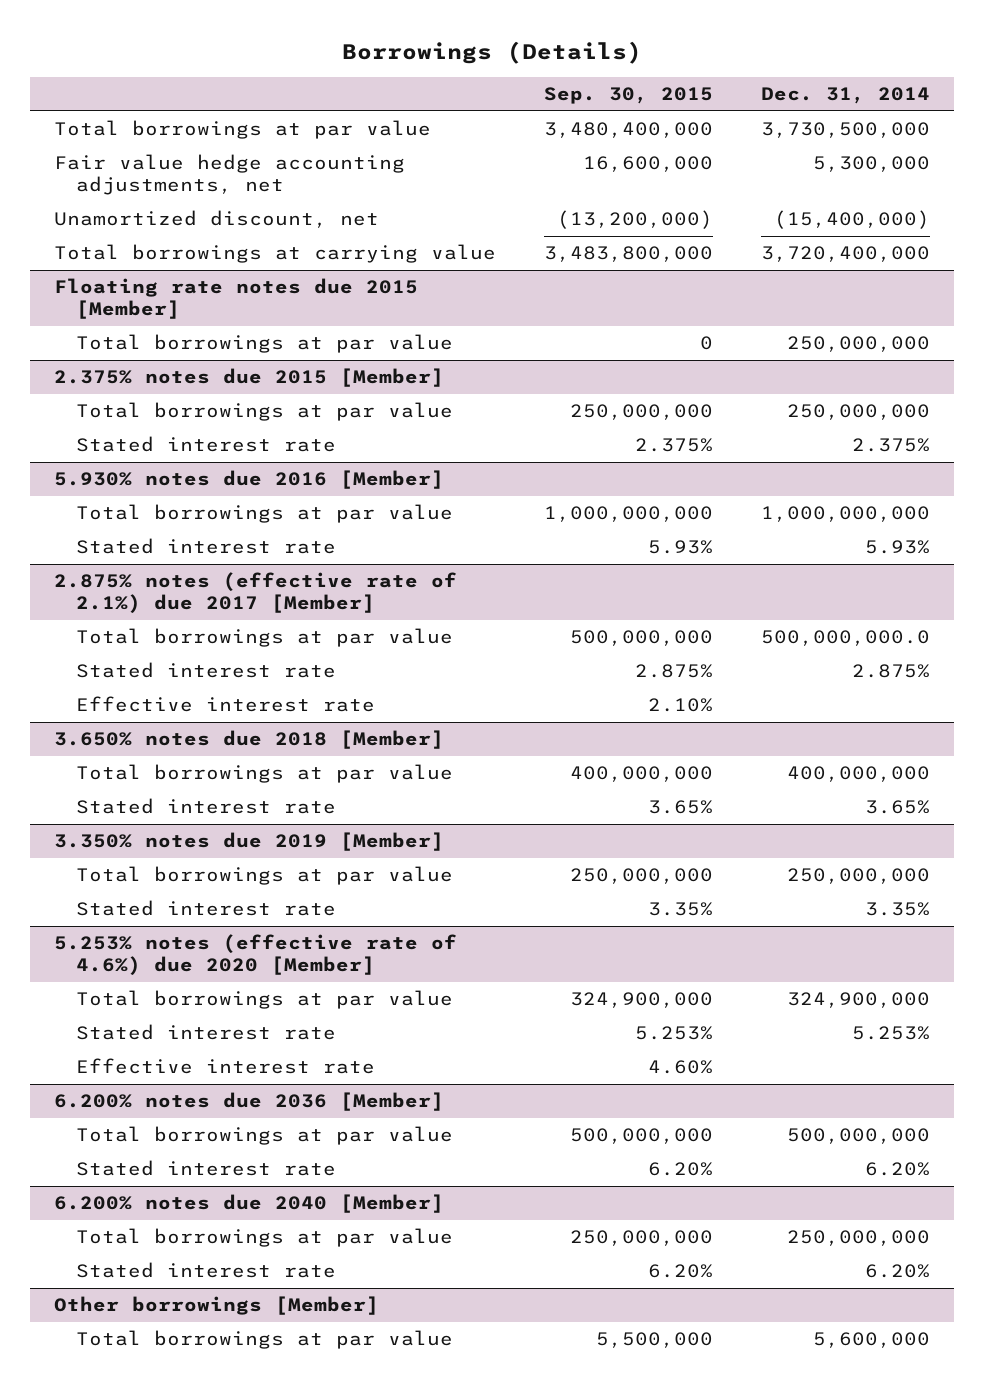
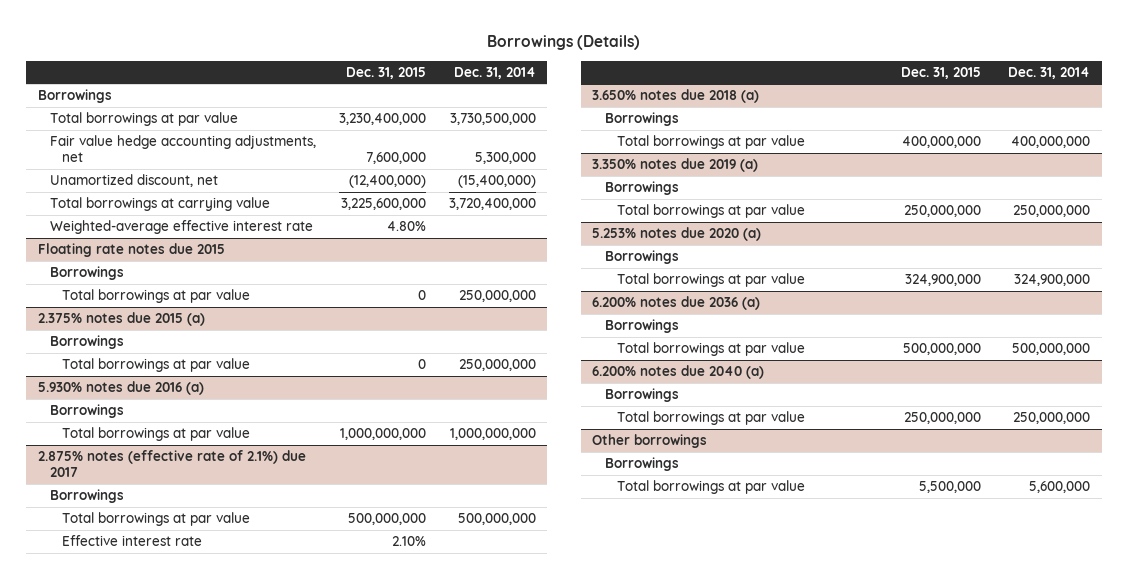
- | Sep. 30, 2015 | Dec. 31, 2014
+ | Dec. 31, 2015 | Dec. 31, 2014
+ Borrowings
- Floating rate notes due 2015 [Member]
+ Weighted-average effective interest rate | 4.80% |
+ Floating rate notes due 2015
+ Borrowings
- 2.375% notes due 2015 [Member]
+ 2.375% notes due 2015 (a)
+ Borrowings
- Stated interest rate | 2.375% | 2.375%
- 5.930% notes due 2016 [Member]
+ 5.930% notes due 2016 (a)
+ Borrowings
- Stated interest rate | 5.93% | 5.93%
- 2.875% notes (effective rate of 2.1%) due 2017 [Member]
- Total borrowings at par value | 500,000,000 | 500,000,000.0
- Stated interest rate | 2.875% | 2.875%
+ 2.875% notes (effective rate of 2.1%) due 2017
+ Borrowings
+ Total borrowings at par value | 500,000,000 | 500,000,000
- 3.650% notes due 2018 [Member]
+ 3.650% notes due 2018 (a)
+ Borrowings
- Stated interest rate | 3.65% | 3.65%
- 3.350% notes due 2019 [Member]
+ 3.350% notes due 2019 (a)
+ Borrowings
- Stated interest rate | 3.35% | 3.35%
- 5.253% notes (effective rate of 4.6%) due 2020 [Member]
+ 5.253% notes due 2020 (a)
+ Borrowings
- Stated interest rate | 5.253% | 5.253%
- Effective interest rate | 4.60% |
- 6.200% notes due 2036 [Member]
+ 6.200% notes due 2036 (a)
+ Borrowings
- Stated interest rate | 6.20% | 6.20%
- 6.200% notes due 2040 [Member]
+ 6.200% notes due 2040 (a)
+ Borrowings
- Stated interest rate | 6.20% | 6.20%
- Other borrowings [Member]
+ Other borrowings
+ Borrowings

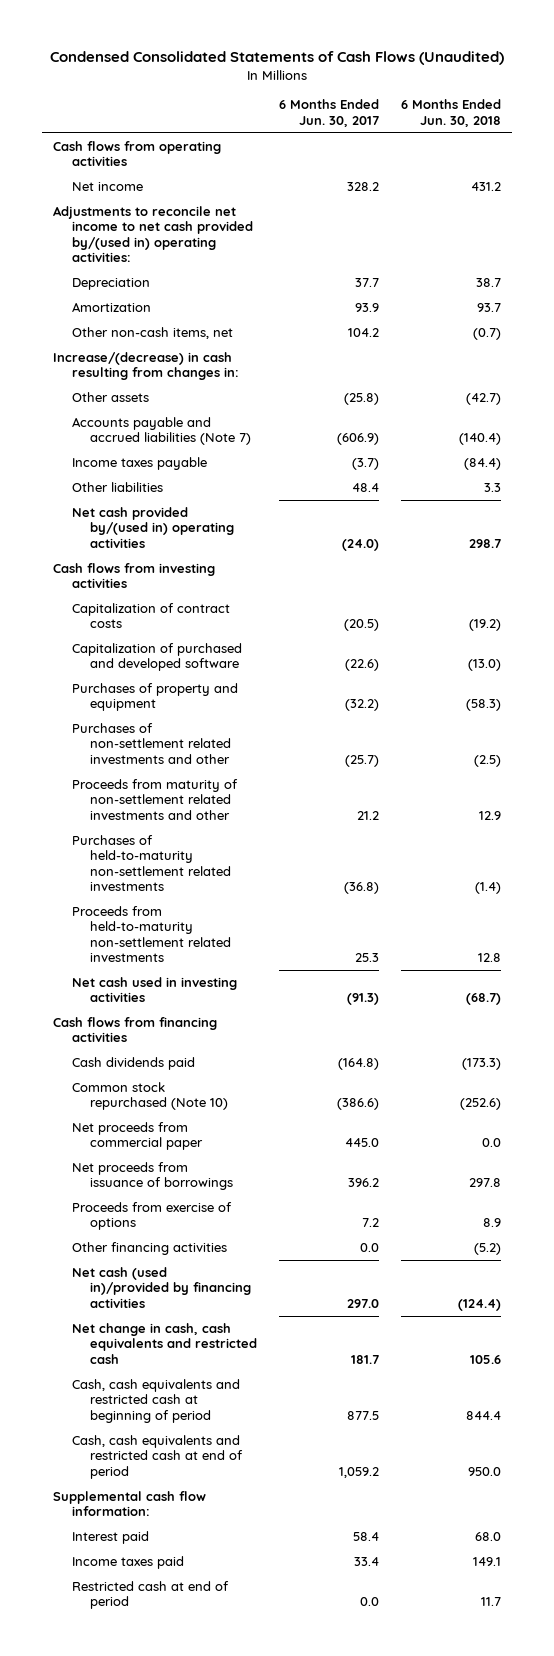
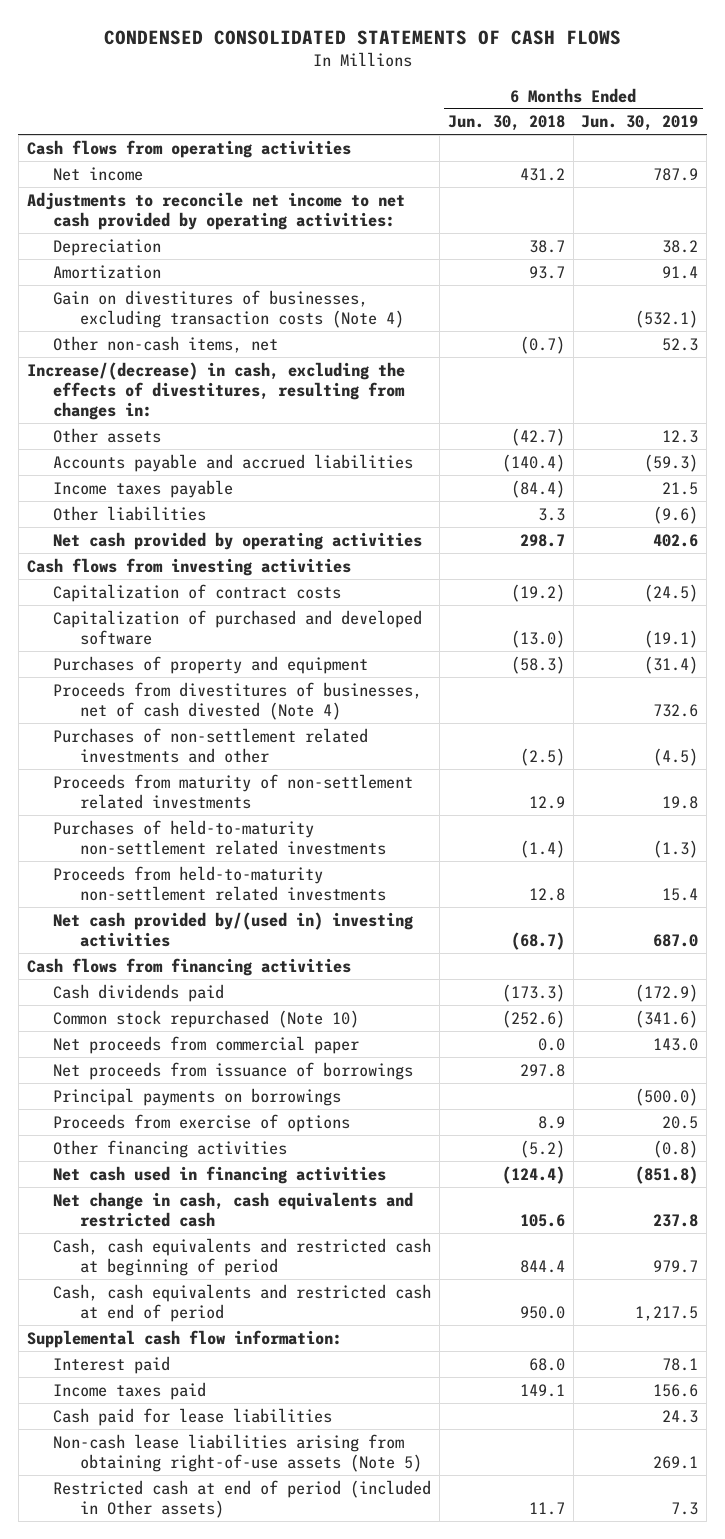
- Condensed Consolidated Statements of Cash Flows (Unaudited)
+ CONDENSED CONSOLIDATED STATEMENTS OF CASH FLOWS
- | 6 Months Ended Jun. 30, 2017 | 6 Months Ended Jun. 30, 2018
+ | 6 Months Ended Jun. 30, 2018 | 6 Months Ended Jun. 30, 2019
- Adjustments to reconcile net income to net cash provided by/(used in) operating activities:
+ Adjustments to reconcile net income to net cash provided by operating activities:
+ Gain on divestitures of businesses, excluding transaction costs (Note 4) | | (532.1)
- Increase/(decrease) in cash resulting from changes in:
+ Increase/(decrease) in cash, excluding the effects of divestitures, resulting from changes in:
- Accounts payable and accrued liabilities (Note 7) | (606.9) | (140.4)
+ Accounts payable and accrued liabilities | (140.4) | (59.3)
- Net cash provided by/(used in) operating activities | (24.0) | 298.7
+ Net cash provided by operating activities | 298.7 | 402.6
+ Proceeds from divestitures of businesses, net of cash divested (Note 4) | | 732.6
- Proceeds from maturity of non-settlement related investments and other | 21.2 | 12.9
+ Proceeds from maturity of non-settlement related investments | 12.9 | 19.8
- Net cash used in investing activities | (91.3) | (68.7)
+ Net cash provided by/(used in) investing activities | (68.7) | 687.0
+ Principal payments on borrowings | | (500.0)
- Net cash (used in)/provided by financing activities | 297.0 | (124.4)
+ Net cash used in financing activities | (124.4) | (851.8)
- Restricted cash at end of period | 0.0 | 11.7
+ Cash paid for lease liabilities | | 24.3
+ Non-cash lease liabilities arising from obtaining right-of-use assets (Note 5) | | 269.1
+ Restricted cash at end of period (included in Other assets) | 11.7 | 7.3

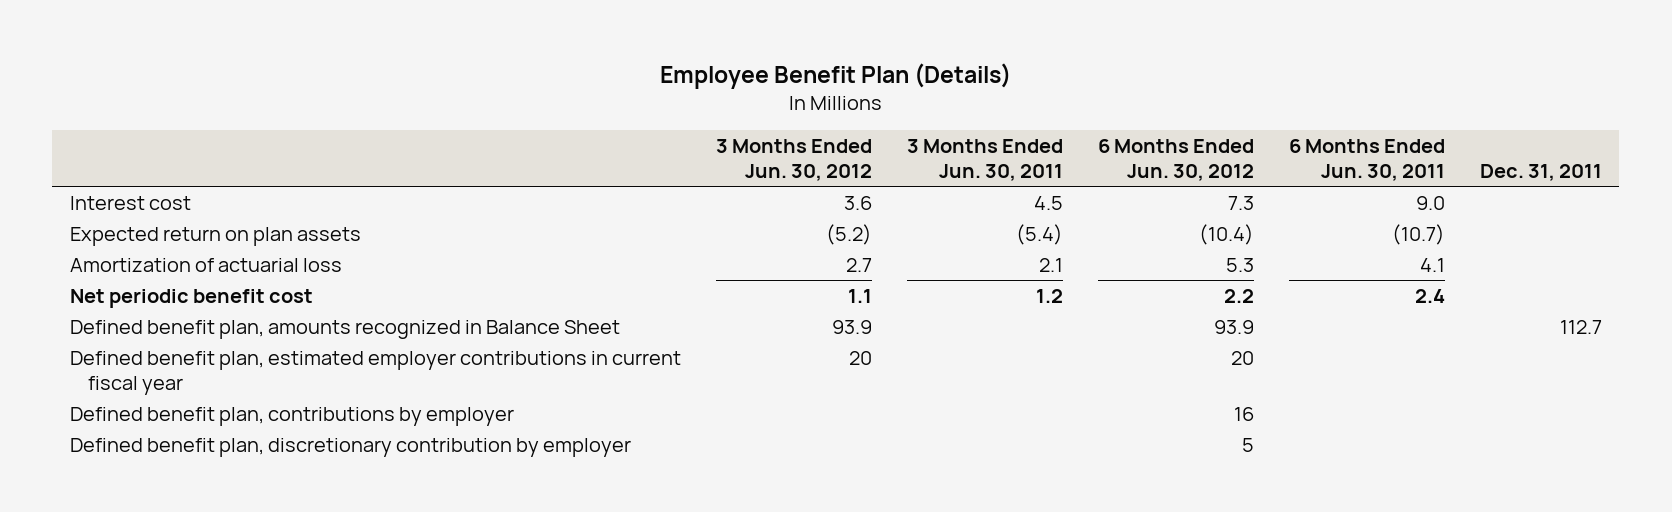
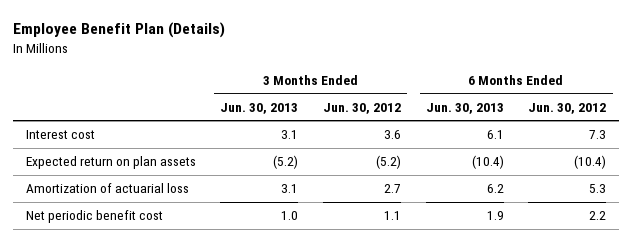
- | 3 Months Ended Jun. 30, 2012 | 3 Months Ended Jun. 30, 2011 | 6 Months Ended Jun. 30, 2012 | 6 Months Ended Jun. 30, 2011 | Dec. 31, 2011
+ | 3 Months Ended Jun. 30, 2013 | 3 Months Ended Jun. 30, 2012 | 6 Months Ended Jun. 30, 2013 | 6 Months Ended Jun. 30, 2012
- Defined benefit plan, amounts recognized in Balance Sheet | 93.9 | | 93.9 | | 112.7
- Defined benefit plan, estimated employer contributions in current fiscal year | 20 | | 20 | |
- Defined benefit plan, contributions by employer | | | 16 | |
- Defined benefit plan, discretionary contribution by employer | | | 5 | |

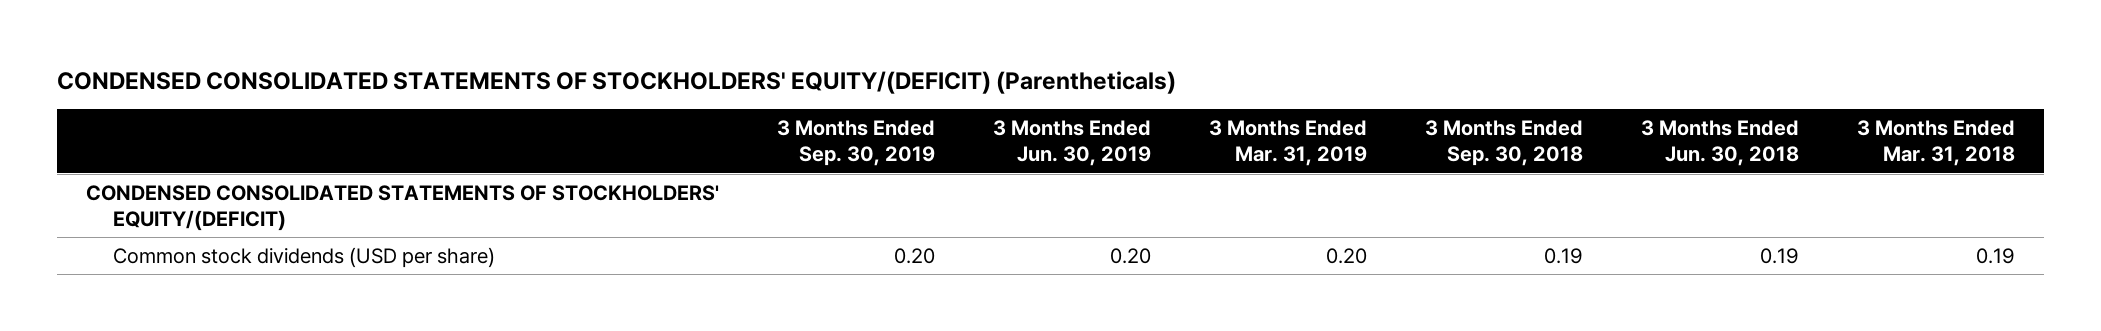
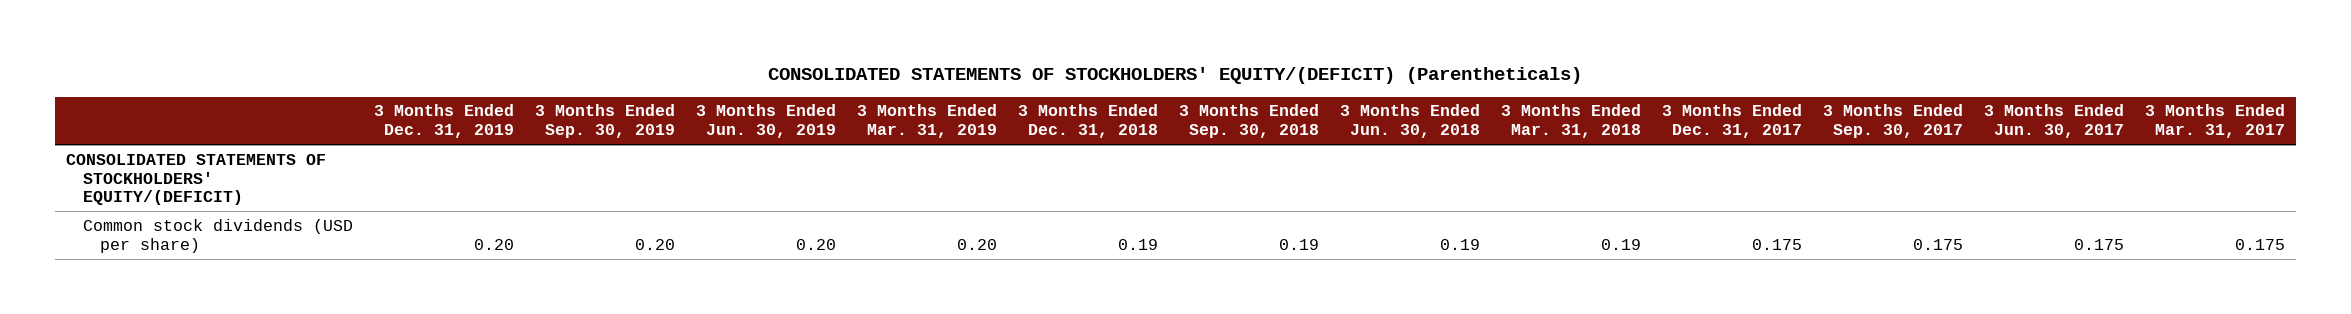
- CONDENSED CONSOLIDATED STATEMENTS OF STOCKHOLDERS' EQUITY/(DEFICIT) (Parentheticals)
+ CONSOLIDATED STATEMENTS OF STOCKHOLDERS' EQUITY/(DEFICIT) (Parentheticals)
- | 3 Months Ended Sep. 30, 2019 | 3 Months Ended Jun. 30, 2019 | 3 Months Ended Mar. 31, 2019 | 3 Months Ended Sep. 30, 2018 | 3 Months Ended Jun. 30, 2018 | 3 Months Ended Mar. 31, 2018
+ | 3 Months Ended Dec. 31, 2019 | 3 Months Ended Sep. 30, 2019 | 3 Months Ended Jun. 30, 2019 | 3 Months Ended Mar. 31, 2019 | 3 Months Ended Dec. 31, 2018 | 3 Months Ended Sep. 30, 2018 | 3 Months Ended Jun. 30, 2018 | 3 Months Ended Mar. 31, 2018 | 3 Months Ended Dec. 31, 2017 | 3 Months Ended Sep. 30, 2017 | 3 Months Ended Jun. 30, 2017 | 3 Months Ended Mar. 31, 2017
- CONDENSED CONSOLIDATED STATEMENTS OF STOCKHOLDERS' EQUITY/(DEFICIT)
+ CONSOLIDATED STATEMENTS OF STOCKHOLDERS' EQUITY/(DEFICIT)

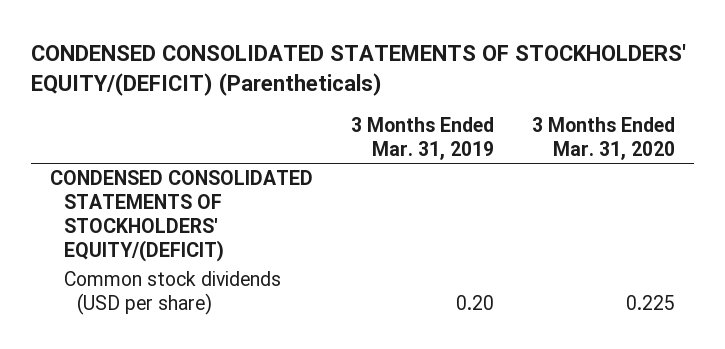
- CONSOLIDATED STATEMENTS OF STOCKHOLDERS' EQUITY/(DEFICIT) (Parentheticals)
+ CONDENSED CONSOLIDATED STATEMENTS OF STOCKHOLDERS' EQUITY/(DEFICIT) (Parentheticals)
- | 3 Months Ended Dec. 31, 2019 | 3 Months Ended Sep. 30, 2019 | 3 Months Ended Jun. 30, 2019 | 3 Months Ended Mar. 31, 2019 | 3 Months Ended Dec. 31, 2018 | 3 Months Ended Sep. 30, 2018 | 3 Months Ended Jun. 30, 2018 | 3 Months Ended Mar. 31, 2018 | 3 Months Ended Dec. 31, 2017 | 3 Months Ended Sep. 30, 2017 | 3 Months Ended Jun. 30, 2017 | 3 Months Ended Mar. 31, 2017
+ | 3 Months Ended Mar. 31, 2019 | 3 Months Ended Mar. 31, 2020
- CONSOLIDATED STATEMENTS OF STOCKHOLDERS' EQUITY/(DEFICIT)
+ CONDENSED CONSOLIDATED STATEMENTS OF STOCKHOLDERS' EQUITY/(DEFICIT)

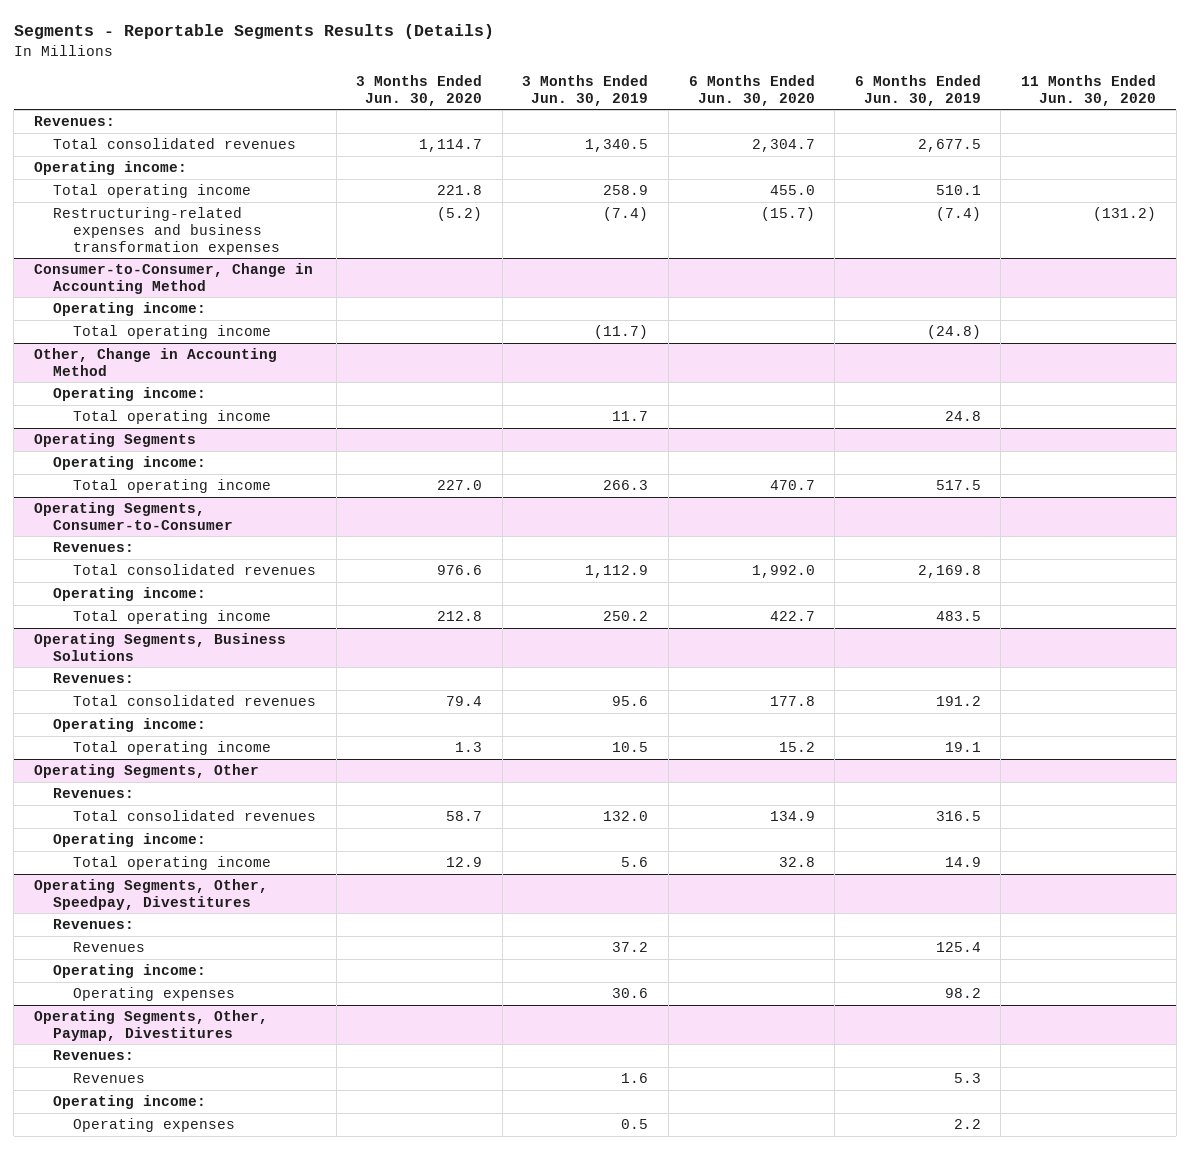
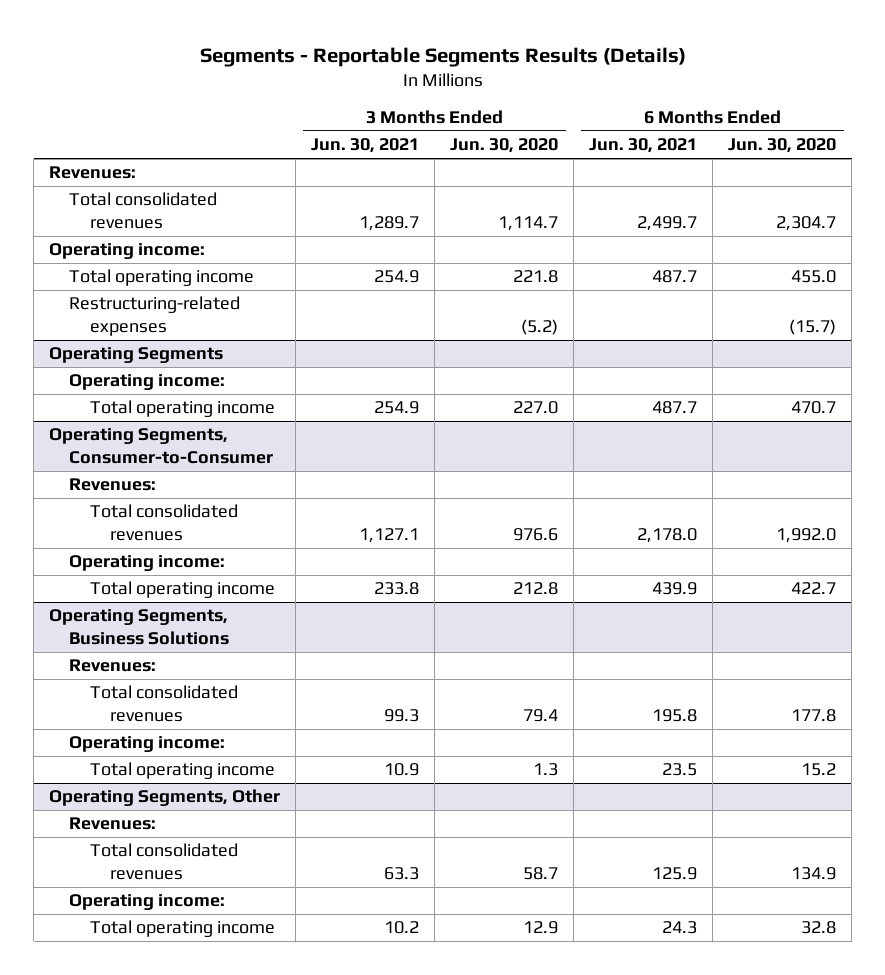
- | 3 Months Ended Jun. 30, 2020 | 3 Months Ended Jun. 30, 2019 | 6 Months Ended Jun. 30, 2020 | 6 Months Ended Jun. 30, 2019 | 11 Months Ended Jun. 30, 2020
+ | 3 Months Ended Jun. 30, 2021 | 3 Months Ended Jun. 30, 2020 | 6 Months Ended Jun. 30, 2021 | 6 Months Ended Jun. 30, 2020
- Restructuring-related expenses and business transformation expenses | (5.2) | (7.4) | (15.7) | (7.4) | (131.2)
- Consumer-to-Consumer, Change in Accounting Method
- Operating income:
- Total operating income | | (11.7) | | (24.8) |
- Other, Change in Accounting Method
- Operating income:
- Total operating income | | 11.7 | | 24.8 |
+ Restructuring-related expenses | | (5.2) | | (15.7)
- Operating Segments, Other, Speedpay, Divestitures
- Revenues:
- Revenues | | 37.2 | | 125.4 |
- Operating income:
- Operating expenses | | 30.6 | | 98.2 |
- Operating Segments, Other, Paymap, Divestitures
- Revenues:
- Revenues | | 1.6 | | 5.3 |
- Operating income:
- Operating expenses | | 0.5 | | 2.2 |

